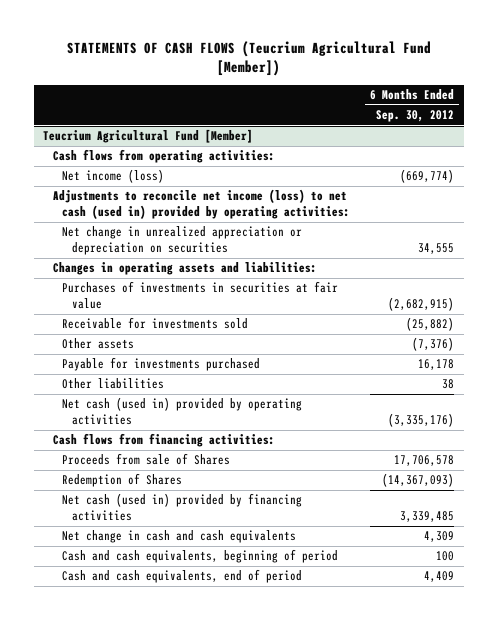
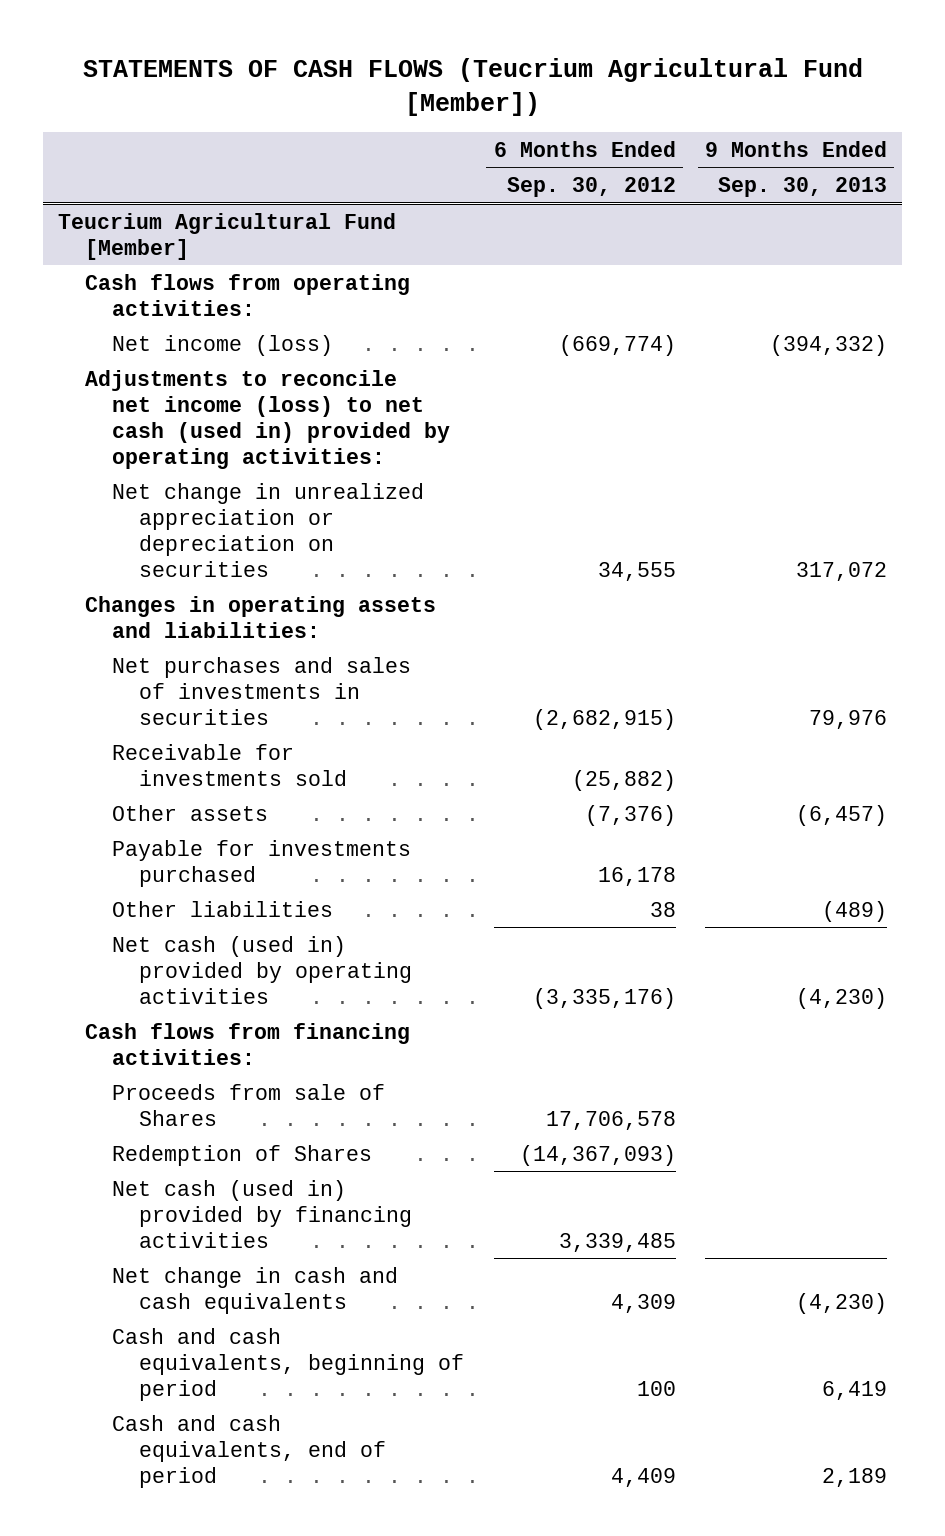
- | 6 Months Ended Sep. 30, 2012
+ | 6 Months Ended Sep. 30, 2012 | 9 Months Ended Sep. 30, 2013
@ Teucrium Agricultural Fund [Member]
- Purchases of investments in securities at fair value | (2,682,915)
+ Net purchases and sales of investments in securities | (2,682,915) | 79,976

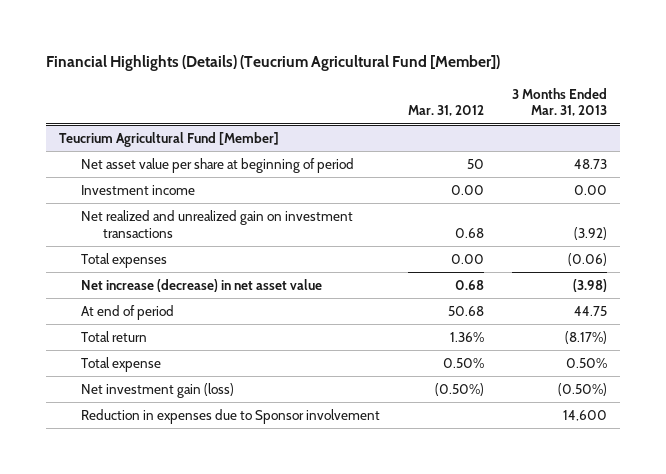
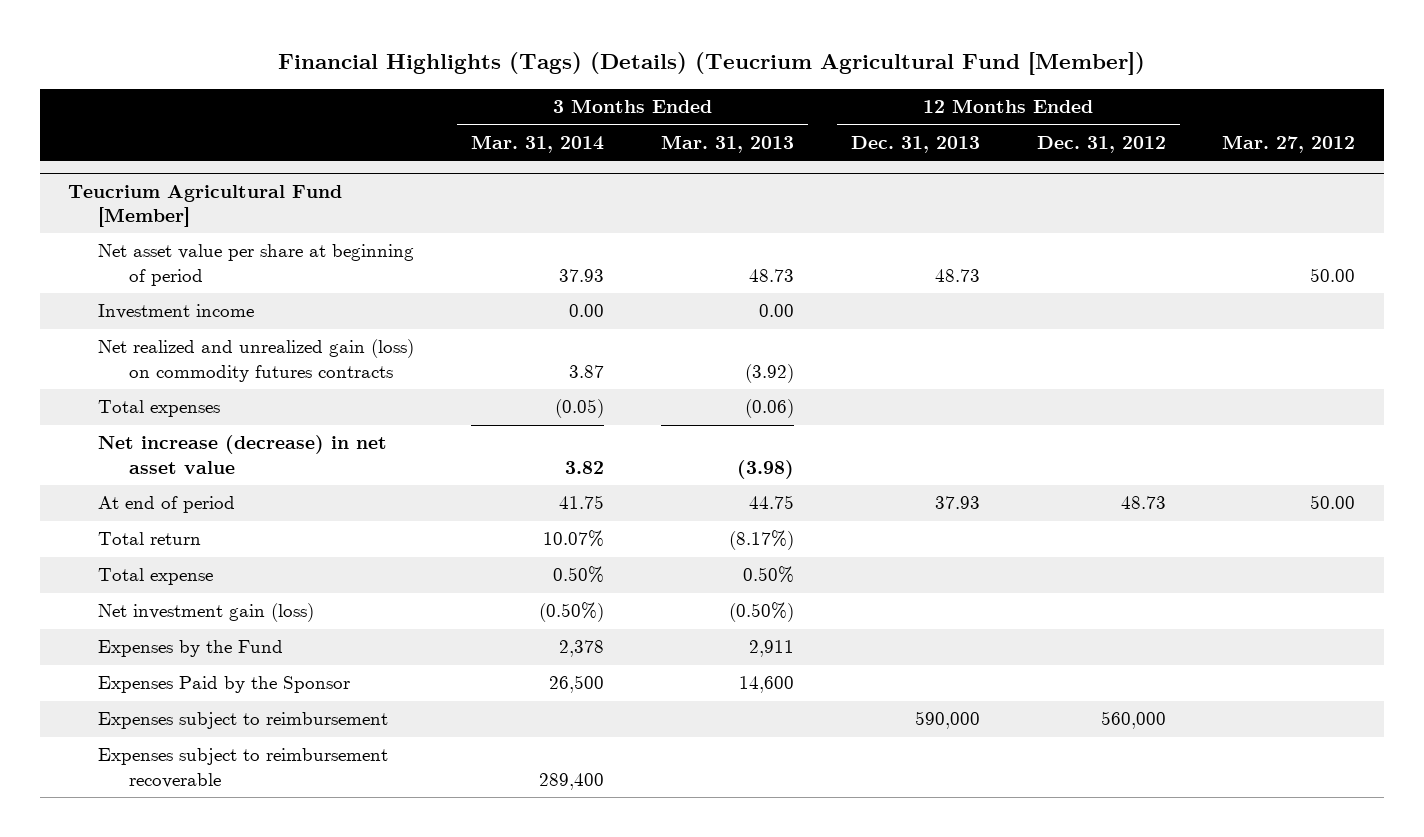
- Financial Highlights (Details) (Teucrium Agricultural Fund [Member])
+ Financial Highlights (Tags) (Details) (Teucrium Agricultural Fund [Member])
- | Mar. 31, 2012 | 3 Months Ended Mar. 31, 2013
+ | 3 Months Ended Mar. 31, 2014 | 3 Months Ended Mar. 31, 2013 | 12 Months Ended Dec. 31, 2013 | 12 Months Ended Dec. 31, 2012 | Mar. 27, 2012
@ Teucrium Agricultural Fund [Member]
- Net realized and unrealized gain on investment transactions | 0.68 | (3.92)
+ Net realized and unrealized gain (loss) on commodity futures contracts | 3.87 | (3.92) | | |
- Reduction in expenses due to Sponsor involvement | | 14,600
+ Expenses by the Fund | 2,378 | 2,911 | | |
+ Expenses Paid by the Sponsor | 26,500 | 14,600 | | |
+ Expenses subject to reimbursement | | | 590,000 | 560,000 |
+ Expenses subject to reimbursement recoverable | 289,400 | | | |

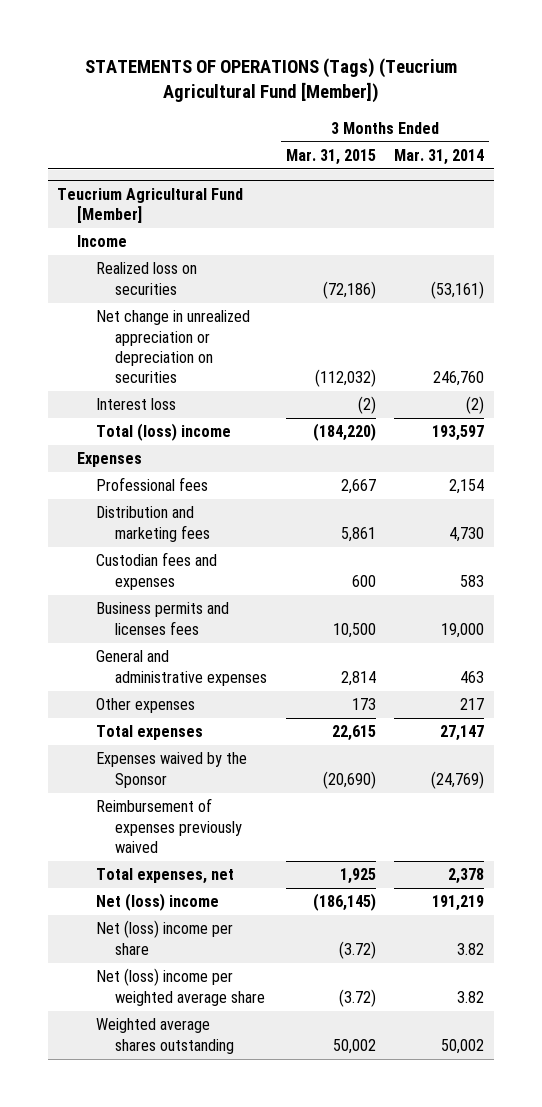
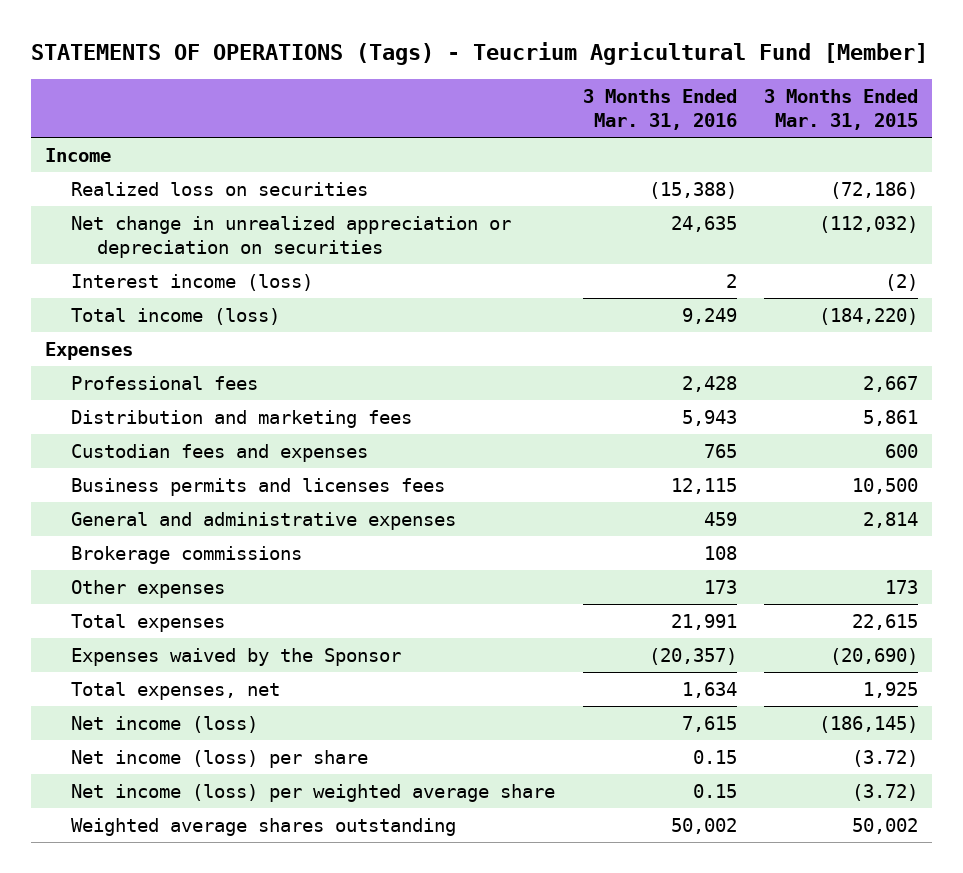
- STATEMENTS OF OPERATIONS (Tags) (Teucrium Agricultural Fund [Member])
+ STATEMENTS OF OPERATIONS (Tags) - Teucrium Agricultural Fund [Member]
- | 3 Months Ended Mar. 31, 2015 | 3 Months Ended Mar. 31, 2014
+ | 3 Months Ended Mar. 31, 2016 | 3 Months Ended Mar. 31, 2015
- Teucrium Agricultural Fund [Member]
- Interest loss | (2) | (2)
- Total (loss) income | (184,220) | 193,597
+ Interest income (loss) | 2 | (2)
+ Total income (loss) | 9,249 | (184,220)
+ Brokerage commissions | 108 |
- Reimbursement of expenses previously waived
- Net (loss) income | (186,145) | 191,219
- Net (loss) income per share | (3.72) | 3.82
- Net (loss) income per weighted average share | (3.72) | 3.82
+ Net income (loss) | 7,615 | (186,145)
+ Net income (loss) per share | 0.15 | (3.72)
+ Net income (loss) per weighted average share | 0.15 | (3.72)

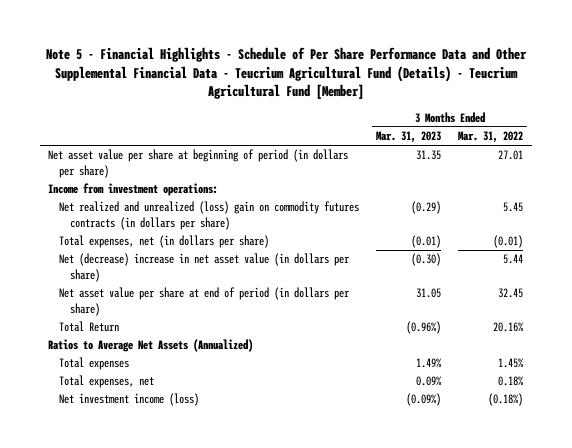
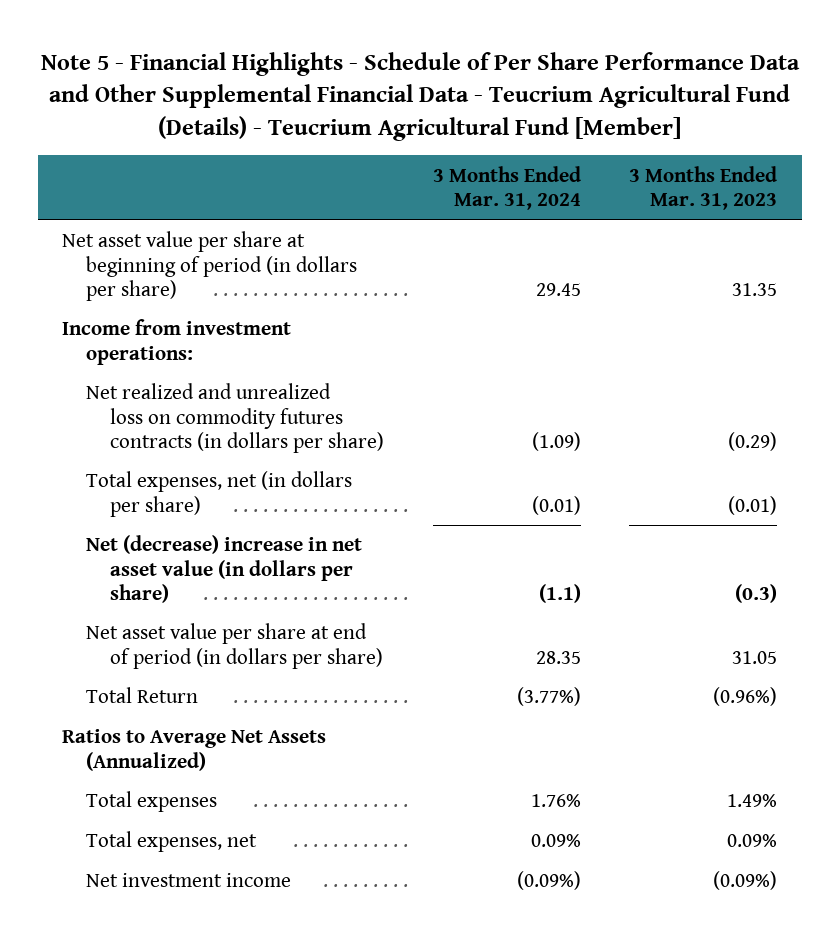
- | 3 Months Ended Mar. 31, 2023 | 3 Months Ended Mar. 31, 2022
+ | 3 Months Ended Mar. 31, 2024 | 3 Months Ended Mar. 31, 2023
- Net realized and unrealized (loss) gain on commodity futures contracts (in dollars per share) | (0.29) | 5.45
+ Net realized and unrealized loss on commodity futures contracts (in dollars per share) | (1.09) | (0.29)
- Net (decrease) increase in net asset value (in dollars per share) | (0.30) | 5.44
+ Net (decrease) increase in net asset value (in dollars per share) | (1.1) | (0.3)
- Net investment income (loss) | (0.09%) | (0.18%)
+ Net investment income | (0.09%) | (0.09%)

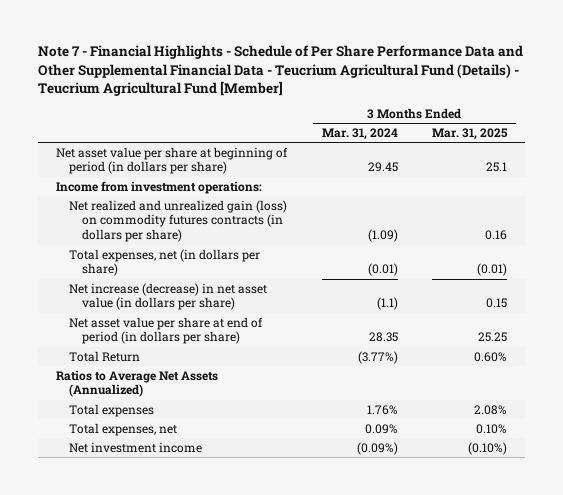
- Note 5 - Financial Highlights - Schedule of Per Share Performance Data and Other Supplemental Financial Data - Teucrium Agricultural Fund (Details) - Teucrium Agricultural Fund [Member]
+ Note 7 - Financial Highlights - Schedule of Per Share Performance Data and Other Supplemental Financial Data - Teucrium Agricultural Fund (Details) - Teucrium Agricultural Fund [Member]
- | 3 Months Ended Mar. 31, 2024 | 3 Months Ended Mar. 31, 2023
+ | 3 Months Ended Mar. 31, 2024 | 3 Months Ended Mar. 31, 2025
- Net realized and unrealized loss on commodity futures contracts (in dollars per share) | (1.09) | (0.29)
+ Net realized and unrealized gain (loss) on commodity futures contracts (in dollars per share) | (1.09) | 0.16
- Net (decrease) increase in net asset value (in dollars per share) | (1.1) | (0.3)
+ Net increase (decrease) in net asset value (in dollars per share) | (1.1) | 0.15

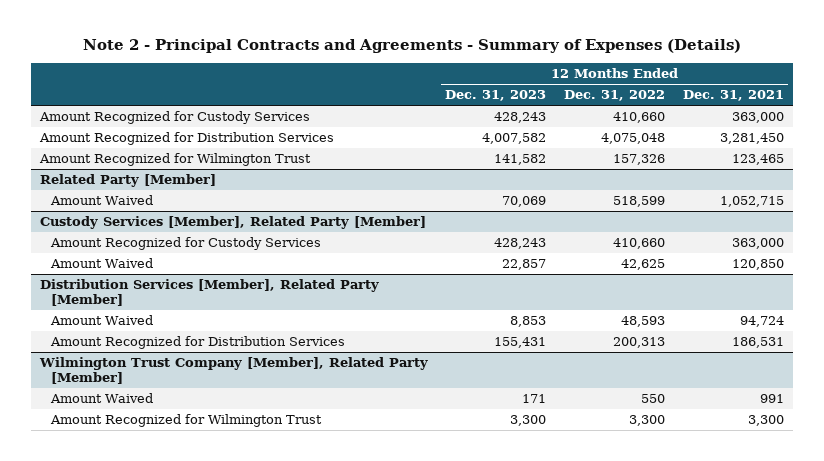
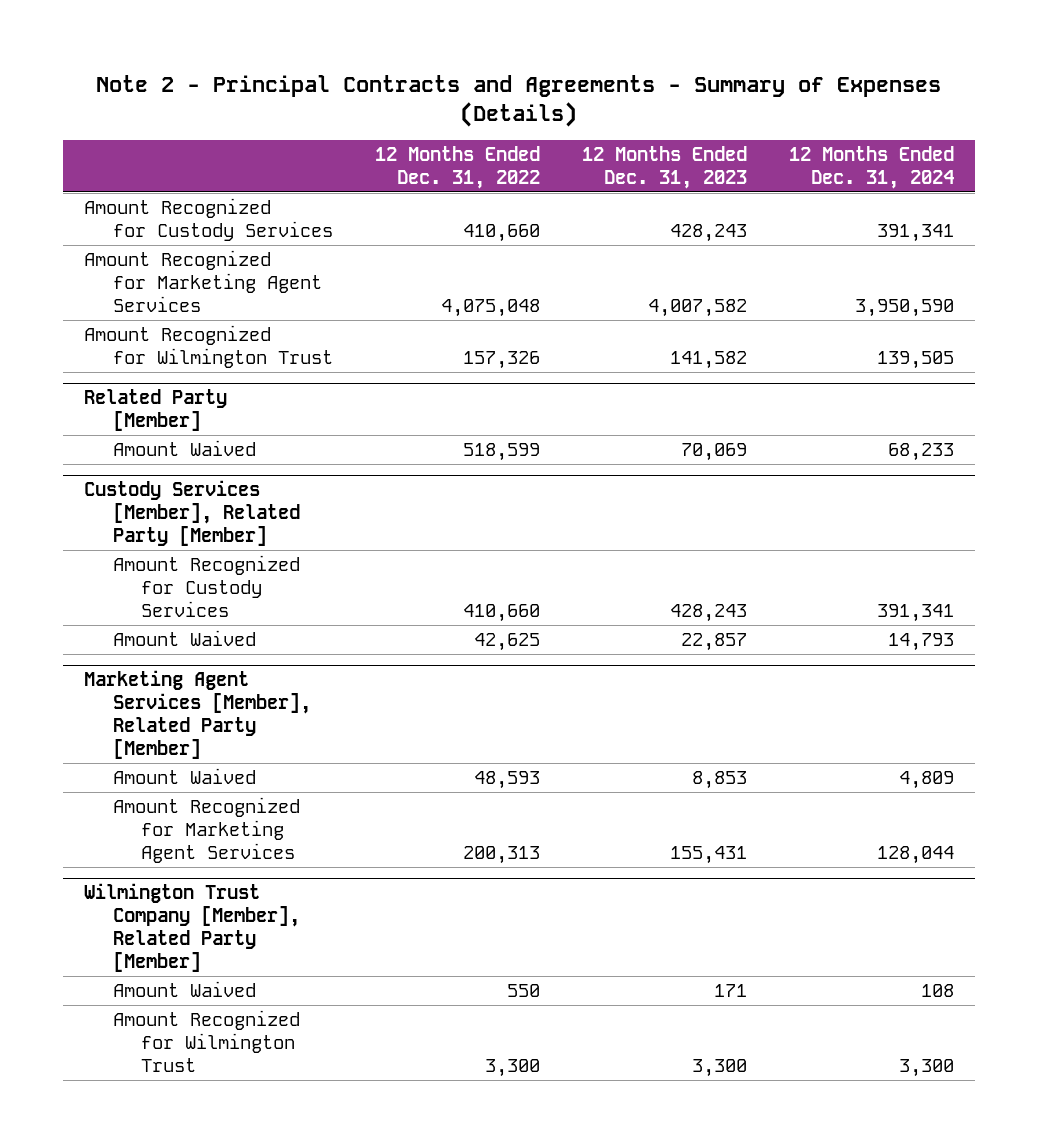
- | 12 Months Ended Dec. 31, 2023 | 12 Months Ended Dec. 31, 2022 | 12 Months Ended Dec. 31, 2021
+ | 12 Months Ended Dec. 31, 2022 | 12 Months Ended Dec. 31, 2023 | 12 Months Ended Dec. 31, 2024
- Amount Recognized for Distribution Services | 4,007,582 | 4,075,048 | 3,281,450
+ Amount Recognized for Marketing Agent Services | 4,075,048 | 4,007,582 | 3,950,590
- Distribution Services [Member], Related Party [Member]
+ Marketing Agent Services [Member], Related Party [Member]
- Amount Recognized for Distribution Services | 155,431 | 200,313 | 186,531
+ Amount Recognized for Marketing Agent Services | 200,313 | 155,431 | 128,044

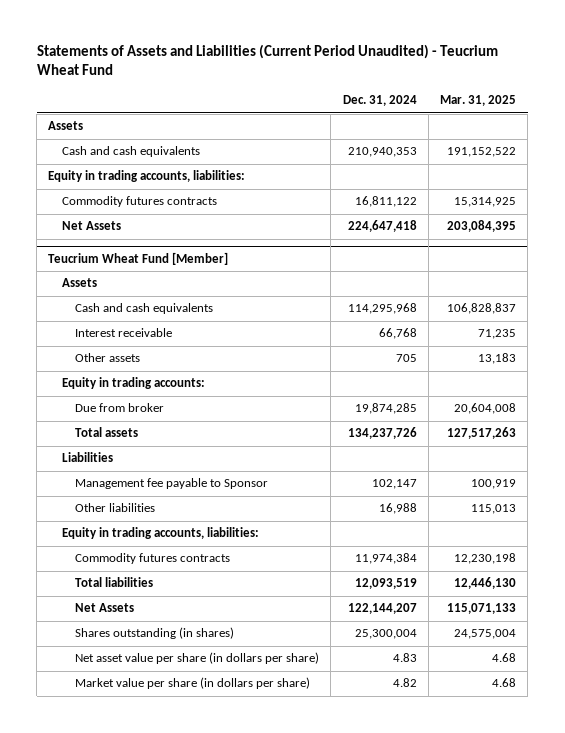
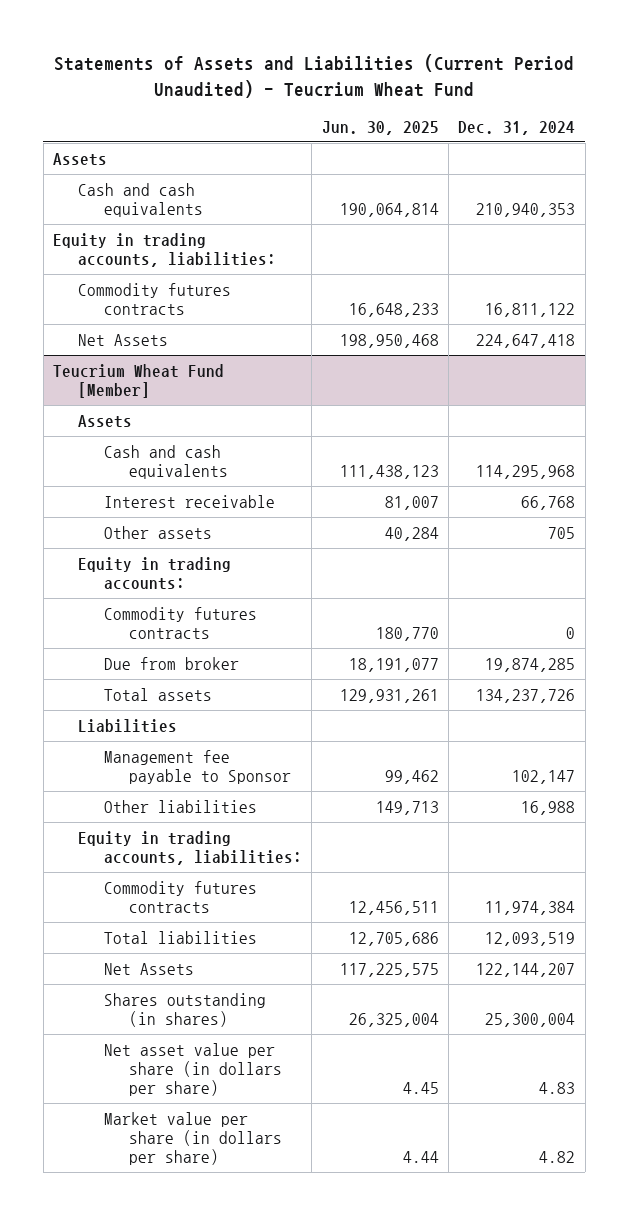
- | Dec. 31, 2024 | Mar. 31, 2025
+ | Jun. 30, 2025 | Dec. 31, 2024
@ Teucrium Wheat Fund [Member]
+ Commodity futures contracts | 180,770 | 0

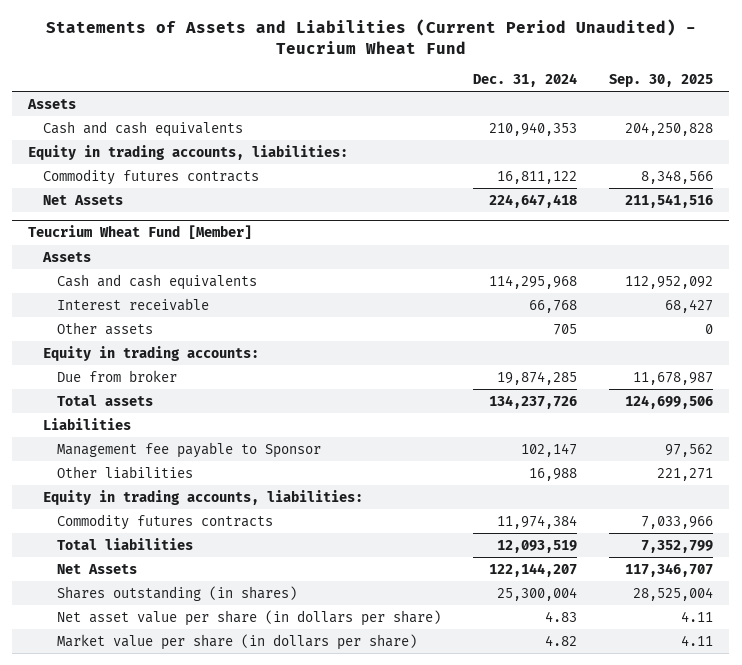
- | Jun. 30, 2025 | Dec. 31, 2024
+ | Dec. 31, 2024 | Sep. 30, 2025
@ Teucrium Wheat Fund [Member]
- Commodity futures contracts | 180,770 | 0

